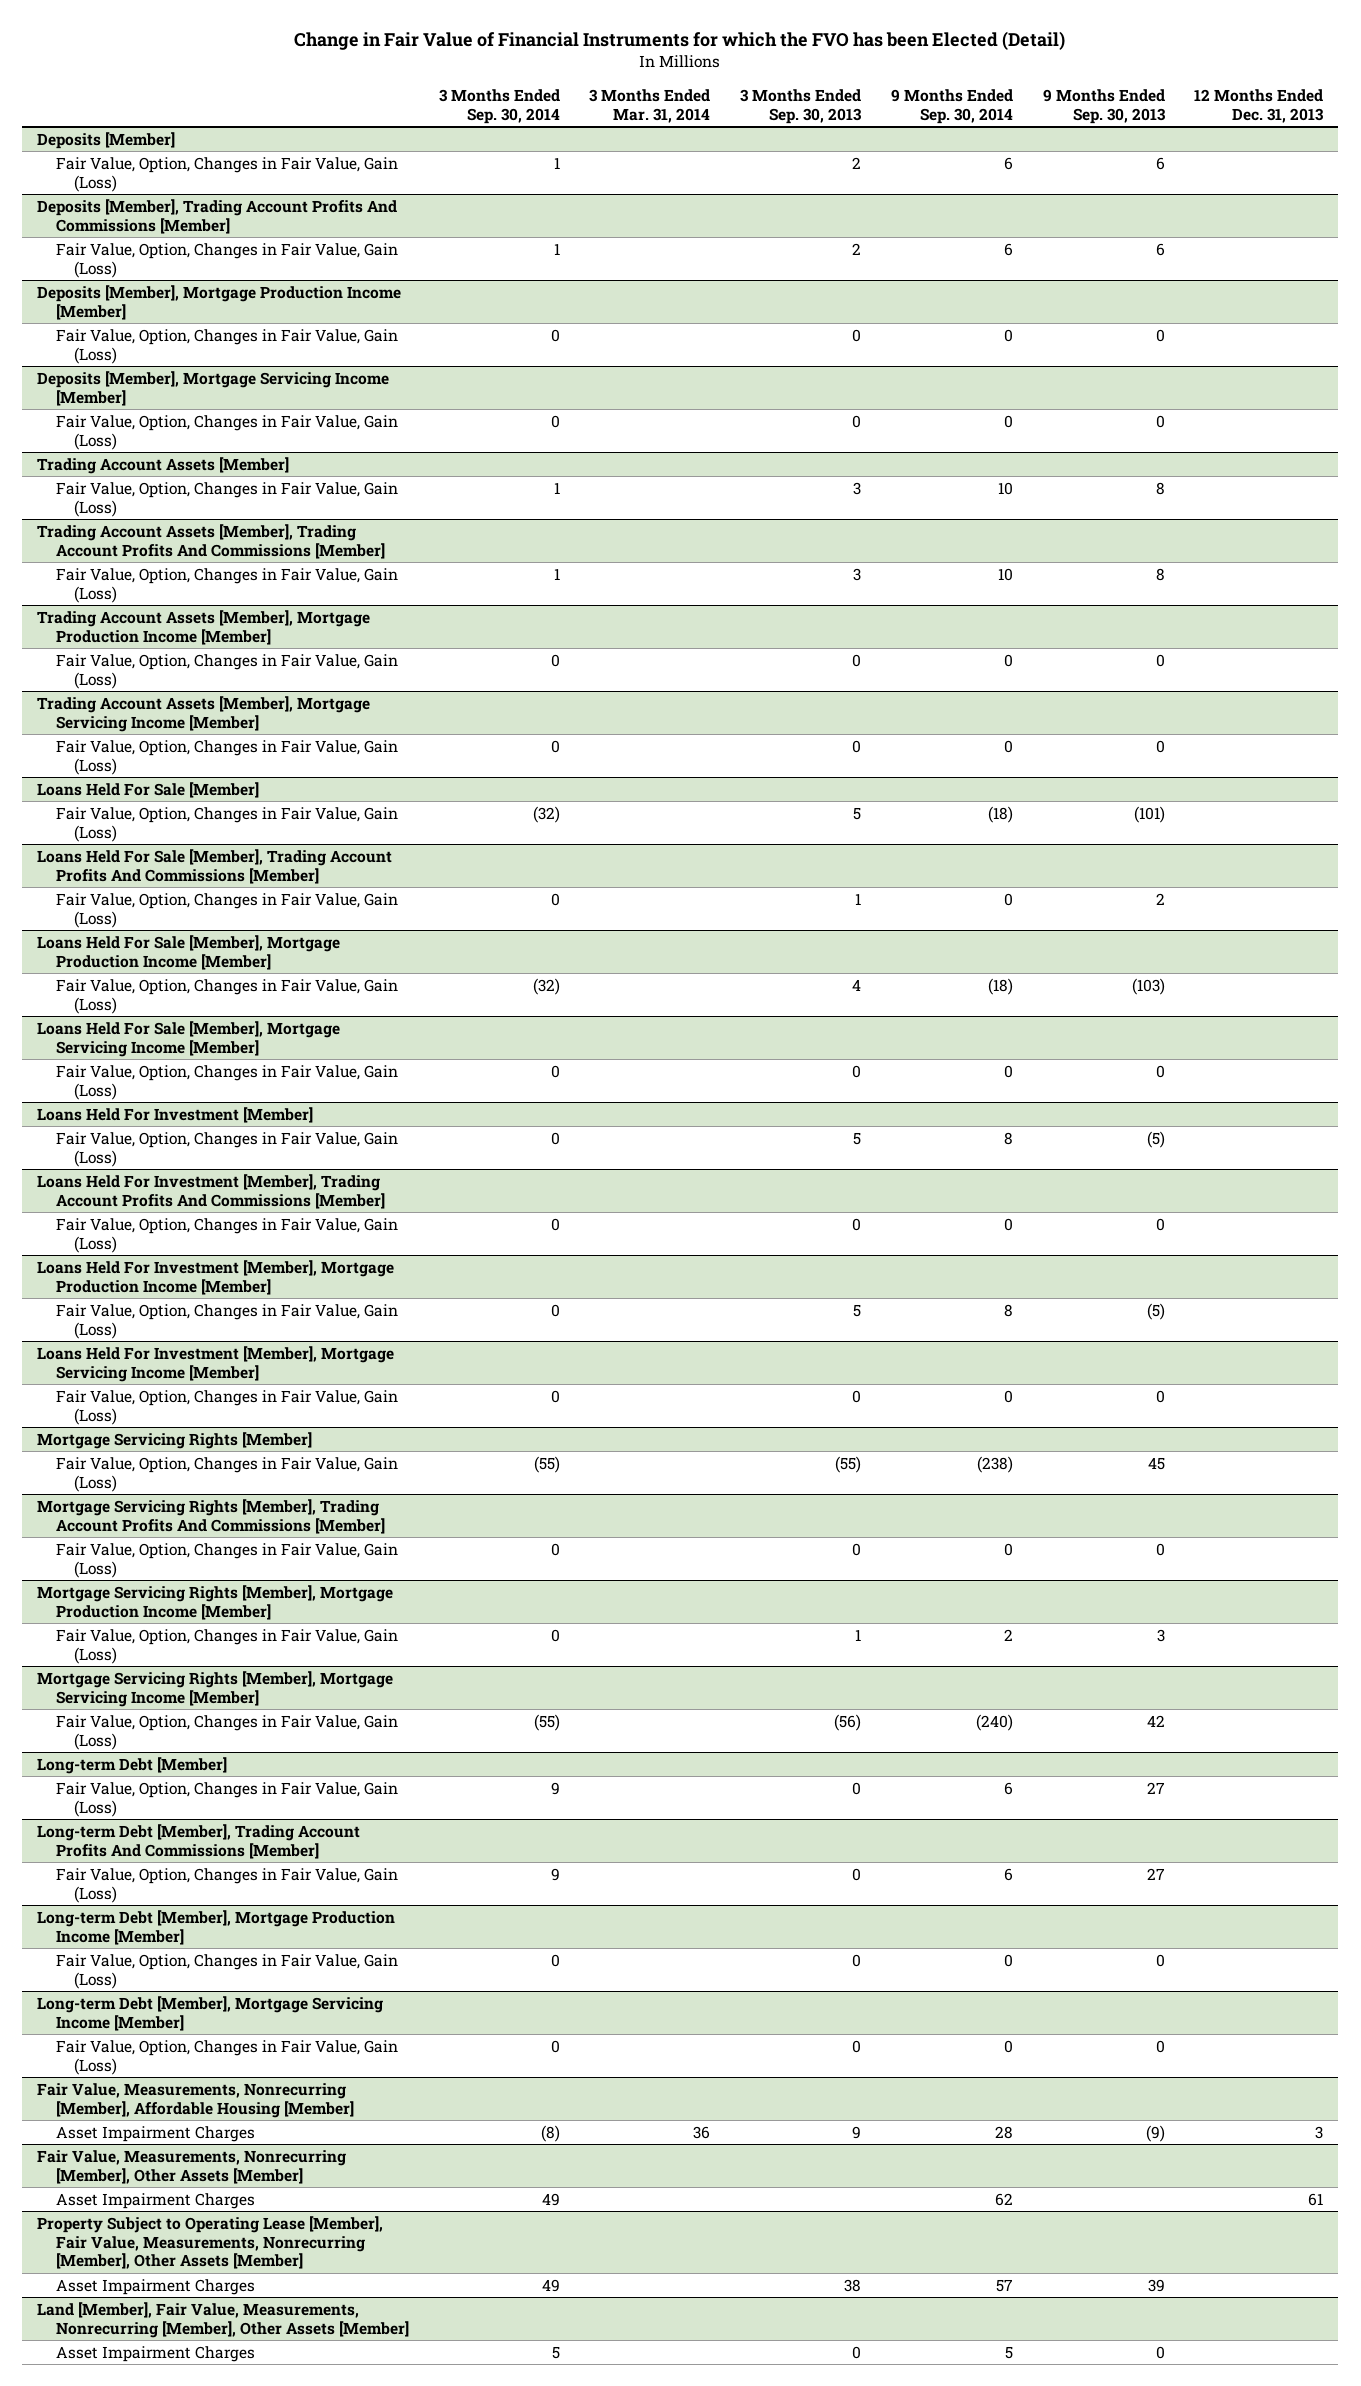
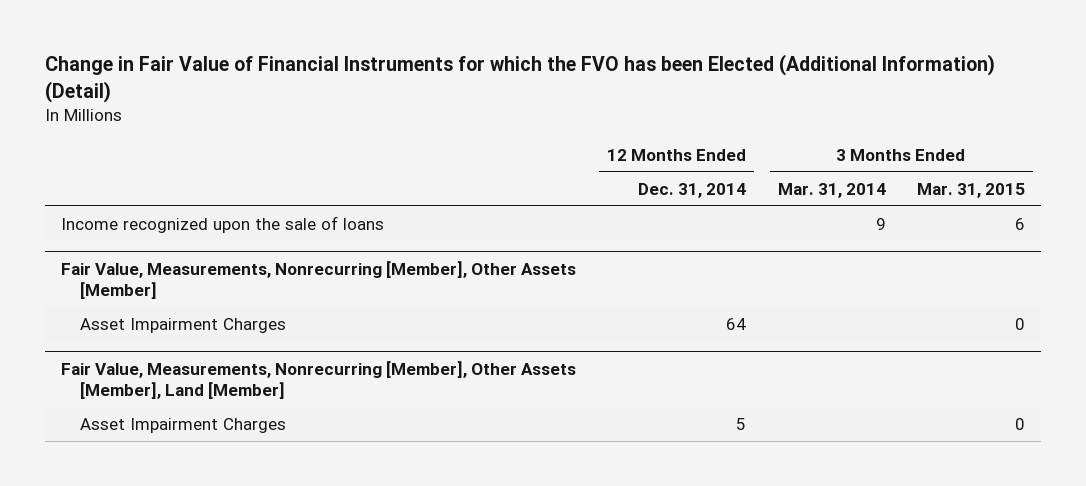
- Change in Fair Value of Financial Instruments for which the FVO has been Elected (Detail)
+ Change in Fair Value of Financial Instruments for which the FVO has been Elected (Additional Information) (Detail)
- | 3 Months Ended Sep. 30, 2014 | 3 Months Ended Mar. 31, 2014 | 3 Months Ended Sep. 30, 2013 | 9 Months Ended Sep. 30, 2014 | 9 Months Ended Sep. 30, 2013 | 12 Months Ended Dec. 31, 2013
+ | 12 Months Ended Dec. 31, 2014 | 3 Months Ended Mar. 31, 2014 | 3 Months Ended Mar. 31, 2015
- Deposits [Member]
- Fair Value, Option, Changes in Fair Value, Gain (Loss) | 1 | | 2 | 6 | 6 |
- Deposits [Member], Trading Account Profits And Commissions [Member]
- Fair Value, Option, Changes in Fair Value, Gain (Loss) | 1 | | 2 | 6 | 6 |
- Deposits [Member], Mortgage Production Income [Member]
- Fair Value, Option, Changes in Fair Value, Gain (Loss) | 0 | | 0 | 0 | 0 |
- Deposits [Member], Mortgage Servicing Income [Member]
- Fair Value, Option, Changes in Fair Value, Gain (Loss) | 0 | | 0 | 0 | 0 |
- Trading Account Assets [Member]
- Fair Value, Option, Changes in Fair Value, Gain (Loss) | 1 | | 3 | 10 | 8 |
- Trading Account Assets [Member], Trading Account Profits And Commissions [Member]
- Fair Value, Option, Changes in Fair Value, Gain (Loss) | 1 | | 3 | 10 | 8 |
- Trading Account Assets [Member], Mortgage Production Income [Member]
- Fair Value, Option, Changes in Fair Value, Gain (Loss) | 0 | | 0 | 0 | 0 |
- Trading Account Assets [Member], Mortgage Servicing Income [Member]
- Fair Value, Option, Changes in Fair Value, Gain (Loss) | 0 | | 0 | 0 | 0 |
- Loans Held For Sale [Member]
- Fair Value, Option, Changes in Fair Value, Gain (Loss) | (32) | | 5 | (18) | (101) |
- Loans Held For Sale [Member], Trading Account Profits And Commissions [Member]
- Fair Value, Option, Changes in Fair Value, Gain (Loss) | 0 | | 1 | 0 | 2 |
- Loans Held For Sale [Member], Mortgage Production Income [Member]
- Fair Value, Option, Changes in Fair Value, Gain (Loss) | (32) | | 4 | (18) | (103) |
- Loans Held For Sale [Member], Mortgage Servicing Income [Member]
- Fair Value, Option, Changes in Fair Value, Gain (Loss) | 0 | | 0 | 0 | 0 |
- Loans Held For Investment [Member]
- Fair Value, Option, Changes in Fair Value, Gain (Loss) | 0 | | 5 | 8 | (5) |
- Loans Held For Investment [Member], Trading Account Profits And Commissions [Member]
- Fair Value, Option, Changes in Fair Value, Gain (Loss) | 0 | | 0 | 0 | 0 |
- Loans Held For Investment [Member], Mortgage Production Income [Member]
- Fair Value, Option, Changes in Fair Value, Gain (Loss) | 0 | | 5 | 8 | (5) |
- Loans Held For Investment [Member], Mortgage Servicing Income [Member]
- Fair Value, Option, Changes in Fair Value, Gain (Loss) | 0 | | 0 | 0 | 0 |
- Mortgage Servicing Rights [Member]
- Fair Value, Option, Changes in Fair Value, Gain (Loss) | (55) | | (55) | (238) | 45 |
- Mortgage Servicing Rights [Member], Trading Account Profits And Commissions [Member]
- Fair Value, Option, Changes in Fair Value, Gain (Loss) | 0 | | 0 | 0 | 0 |
- Mortgage Servicing Rights [Member], Mortgage Production Income [Member]
- Fair Value, Option, Changes in Fair Value, Gain (Loss) | 0 | | 1 | 2 | 3 |
- Mortgage Servicing Rights [Member], Mortgage Servicing Income [Member]
- Fair Value, Option, Changes in Fair Value, Gain (Loss) | (55) | | (56) | (240) | 42 |
- Long-term Debt [Member]
- Fair Value, Option, Changes in Fair Value, Gain (Loss) | 9 | | 0 | 6 | 27 |
- Long-term Debt [Member], Trading Account Profits And Commissions [Member]
- Fair Value, Option, Changes in Fair Value, Gain (Loss) | 9 | | 0 | 6 | 27 |
- Long-term Debt [Member], Mortgage Production Income [Member]
- Fair Value, Option, Changes in Fair Value, Gain (Loss) | 0 | | 0 | 0 | 0 |
- Long-term Debt [Member], Mortgage Servicing Income [Member]
- Fair Value, Option, Changes in Fair Value, Gain (Loss) | 0 | | 0 | 0 | 0 |
- Fair Value, Measurements, Nonrecurring [Member], Affordable Housing [Member]
- Asset Impairment Charges | (8) | 36 | 9 | 28 | (9) | 3
+ Income recognized upon the sale of loans | | 9 | 6
- Property Subject to Operating Lease [Member], Fair Value, Measurements, Nonrecurring [Member], Other Assets [Member]
- Asset Impairment Charges | 49 | | 38 | 57 | 39 |
- Land [Member], Fair Value, Measurements, Nonrecurring [Member], Other Assets [Member]
+ Fair Value, Measurements, Nonrecurring [Member], Other Assets [Member], Land [Member]

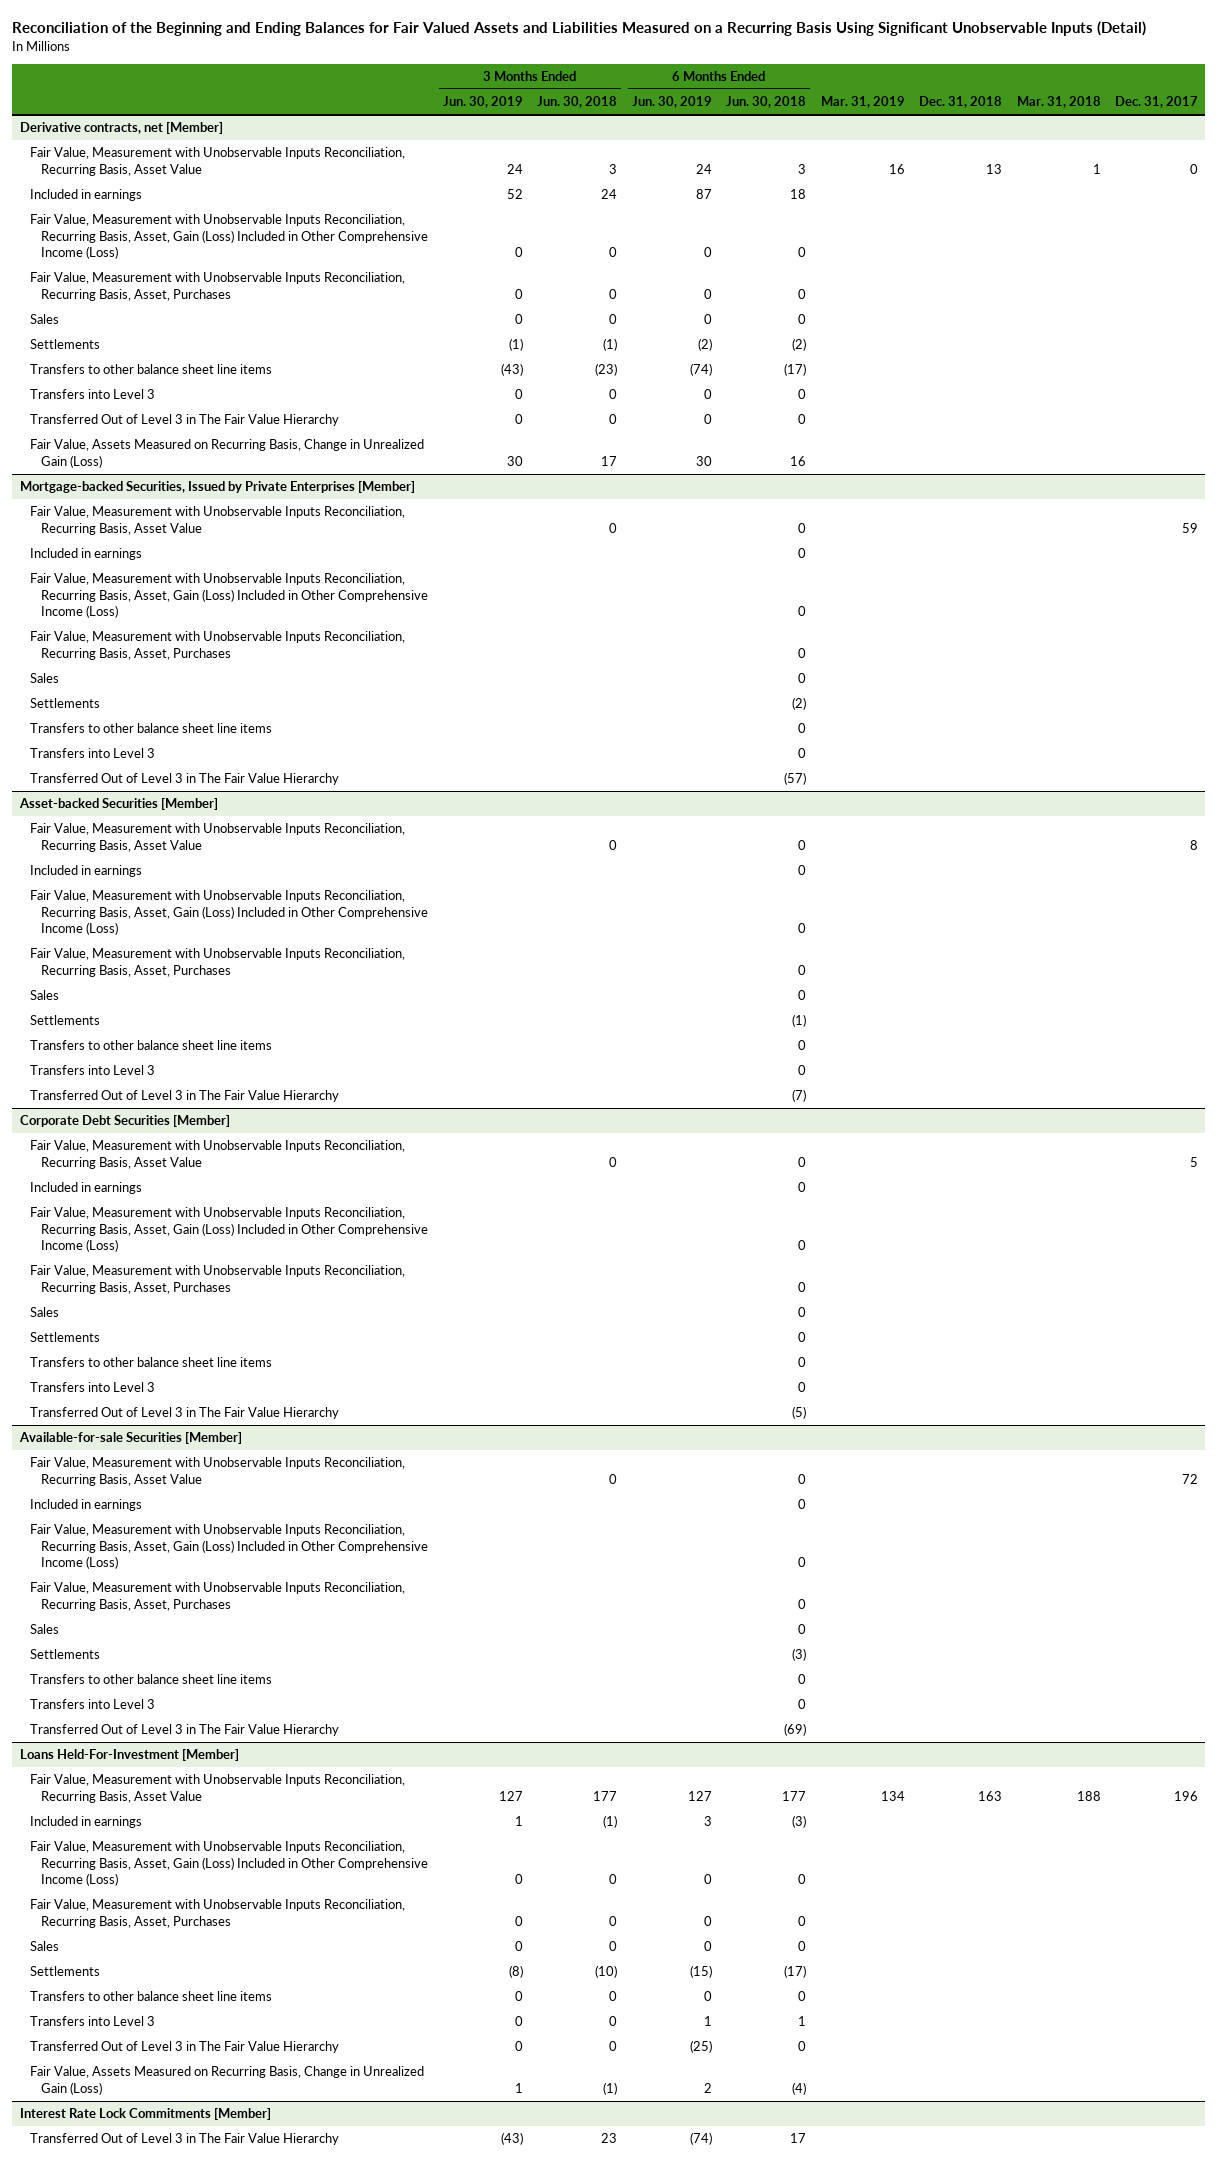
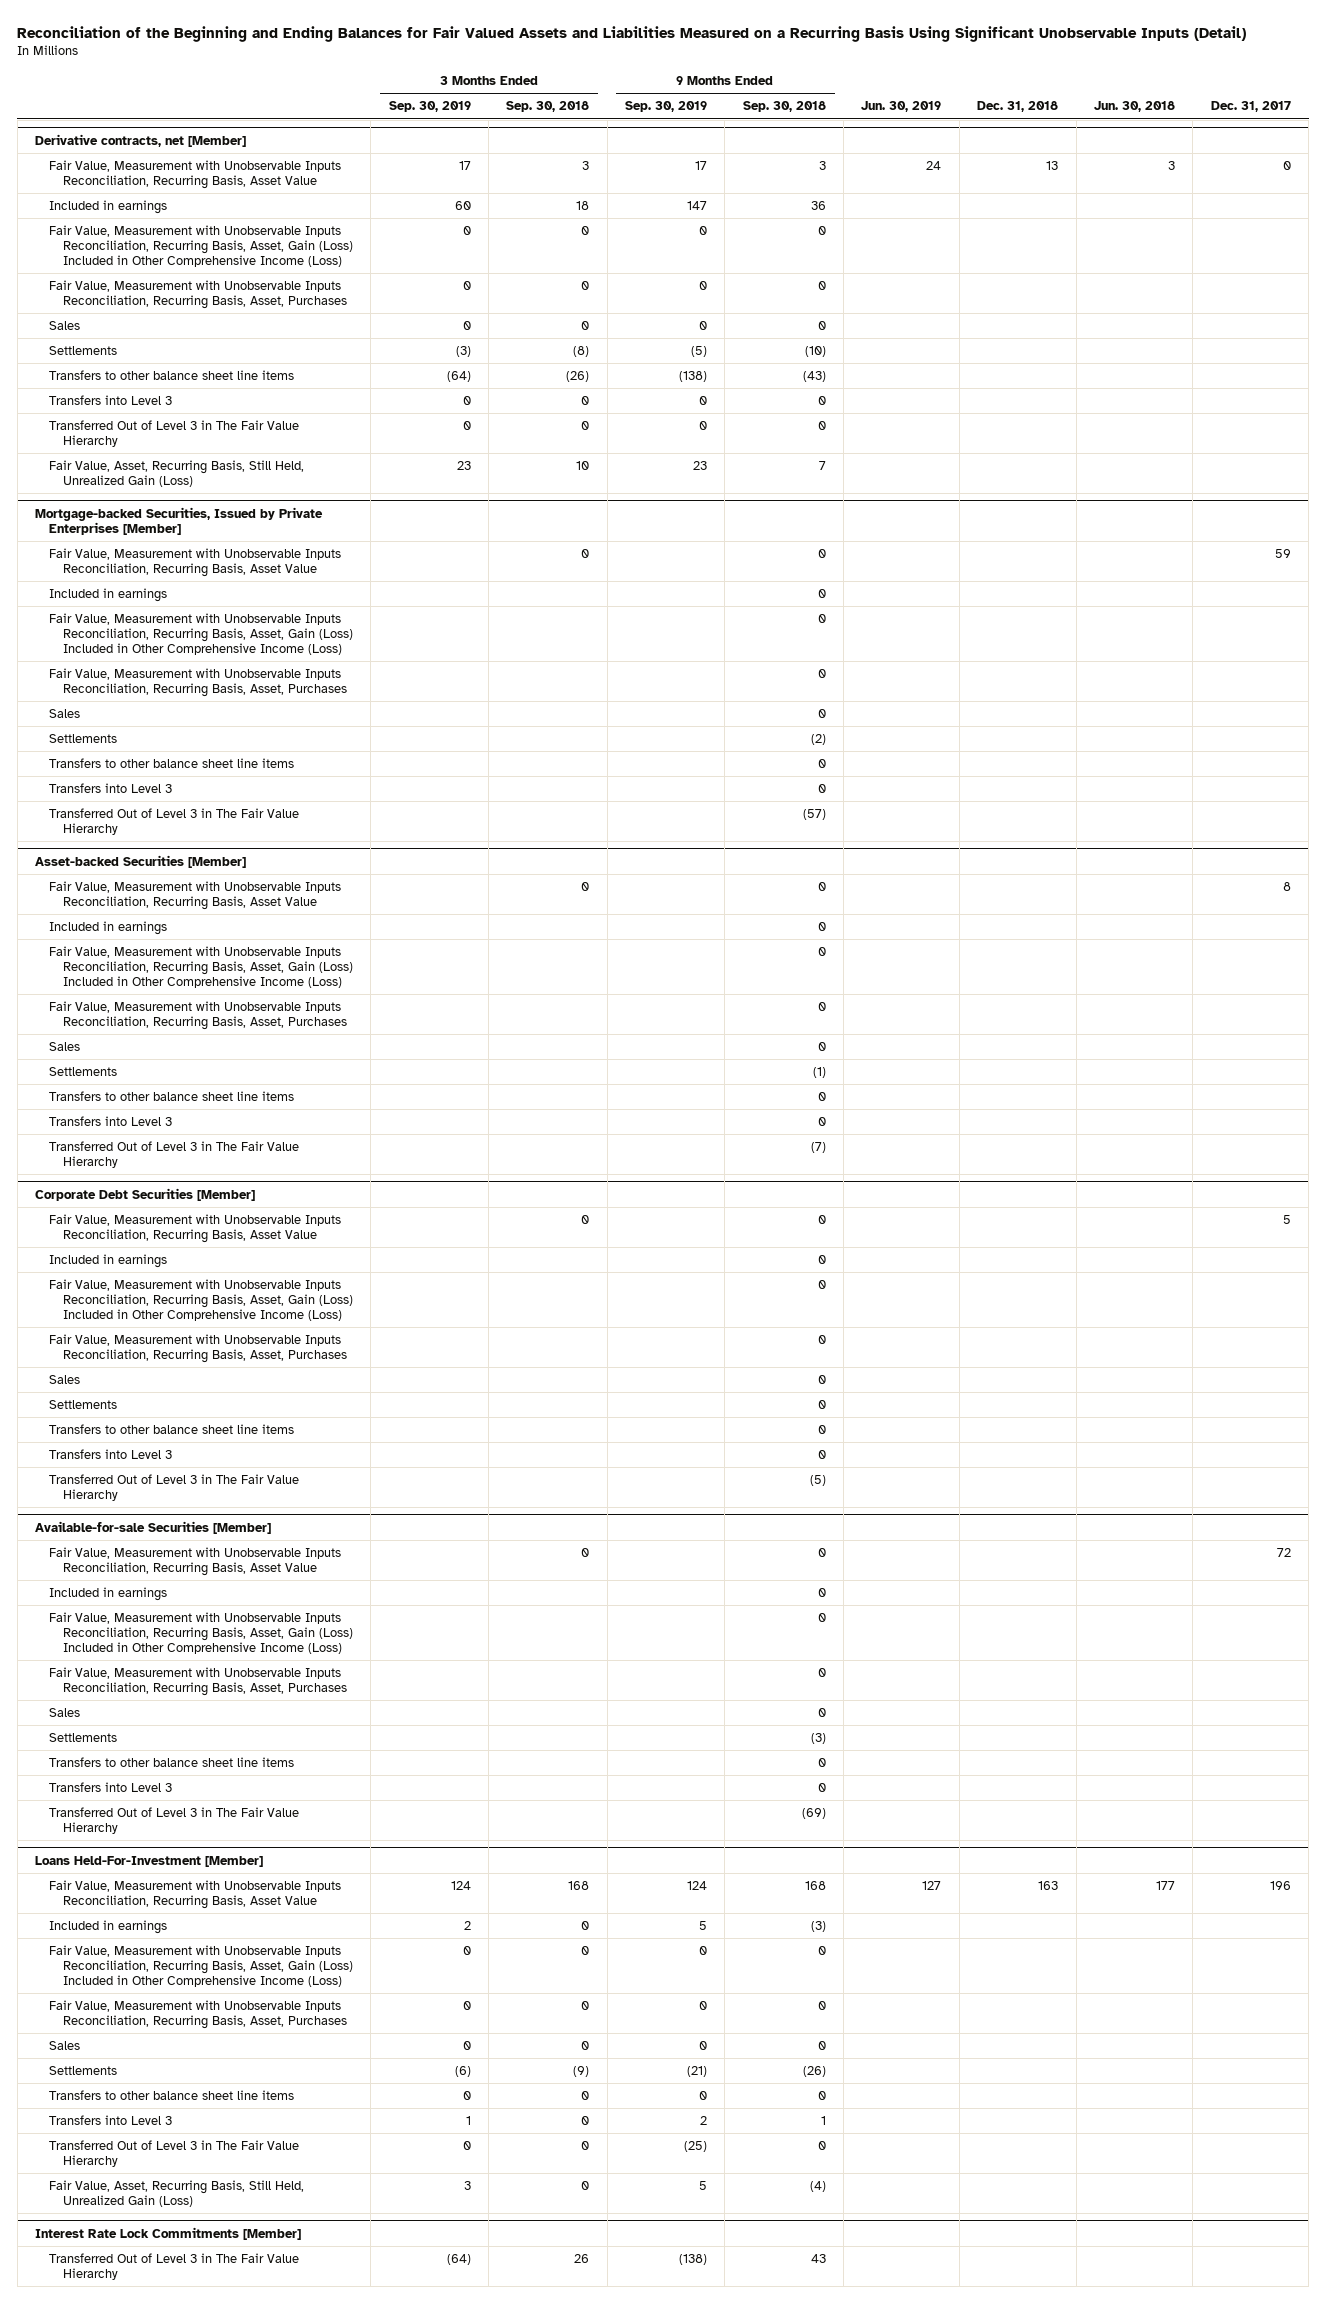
- | 3 Months Ended Jun. 30, 2019 | 3 Months Ended Jun. 30, 2018 | 6 Months Ended Jun. 30, 2019 | 6 Months Ended Jun. 30, 2018 | Mar. 31, 2019 | Dec. 31, 2018 | Mar. 31, 2018 | Dec. 31, 2017
+ | 3 Months Ended Sep. 30, 2019 | 3 Months Ended Sep. 30, 2018 | 9 Months Ended Sep. 30, 2019 | 9 Months Ended Sep. 30, 2018 | Jun. 30, 2019 | Dec. 31, 2018 | Jun. 30, 2018 | Dec. 31, 2017
@ Derivative contracts, net [Member]
- Fair Value, Assets Measured on Recurring Basis, Change in Unrealized Gain (Loss) | 30 | 17 | 30 | 16 | | | |
+ Fair Value, Asset, Recurring Basis, Still Held, Unrealized Gain (Loss) | 23 | 10 | 23 | 7 | | | |
@ Loans Held-For-Investment [Member]
- Fair Value, Assets Measured on Recurring Basis, Change in Unrealized Gain (Loss) | 1 | (1) | 2 | (4) | | | |
+ Fair Value, Asset, Recurring Basis, Still Held, Unrealized Gain (Loss) | 3 | 0 | 5 | (4) | | | |

